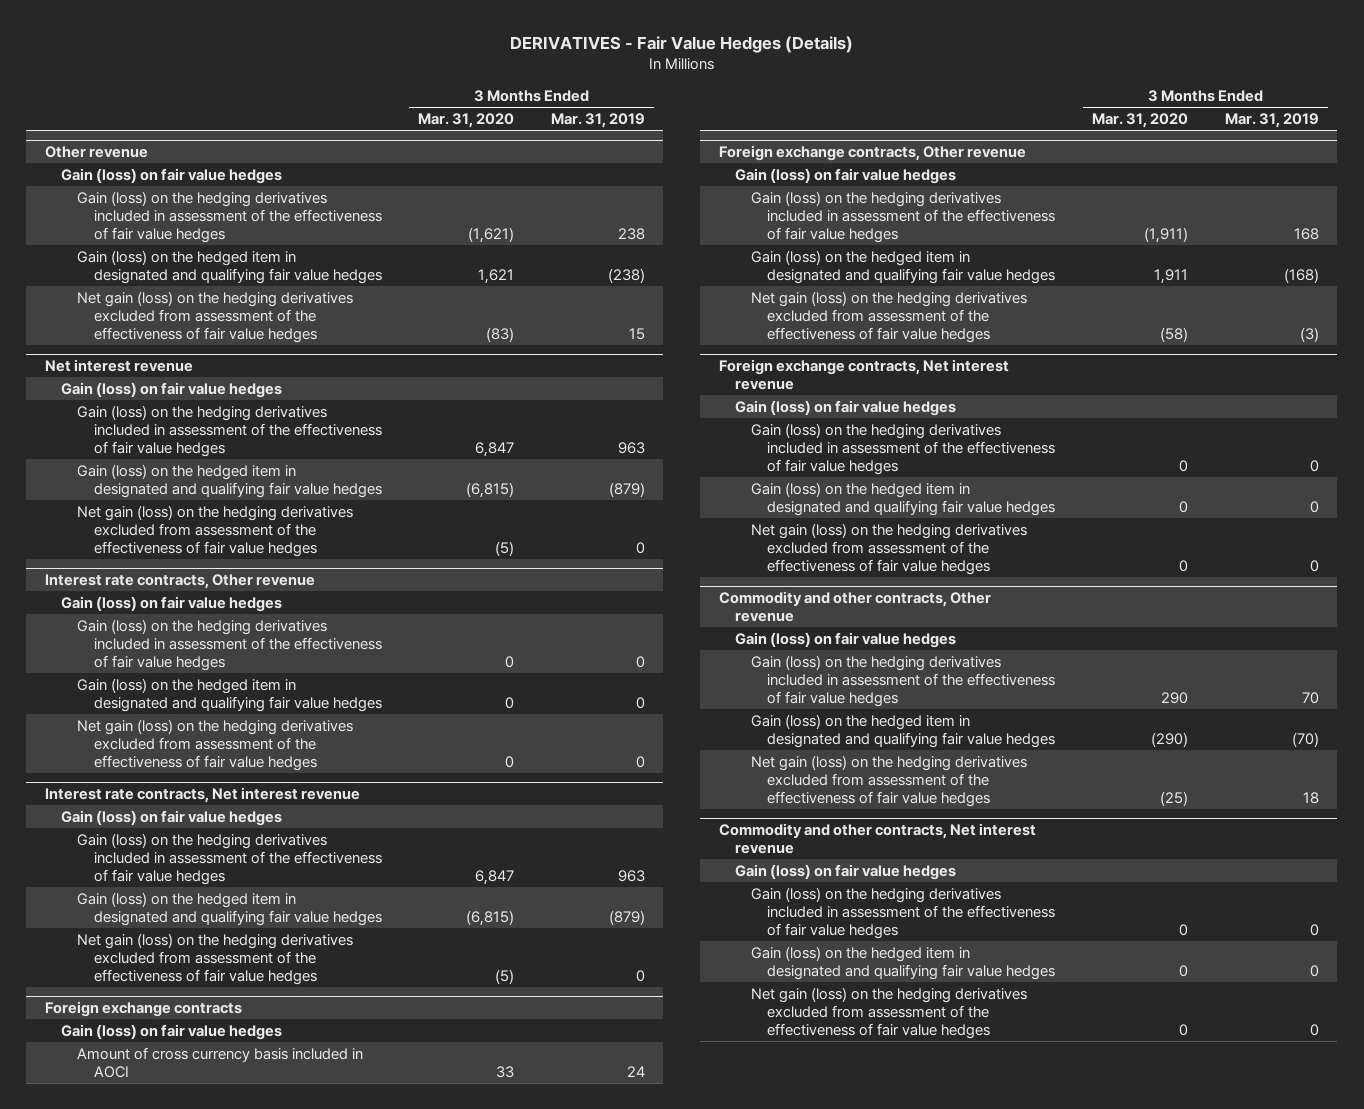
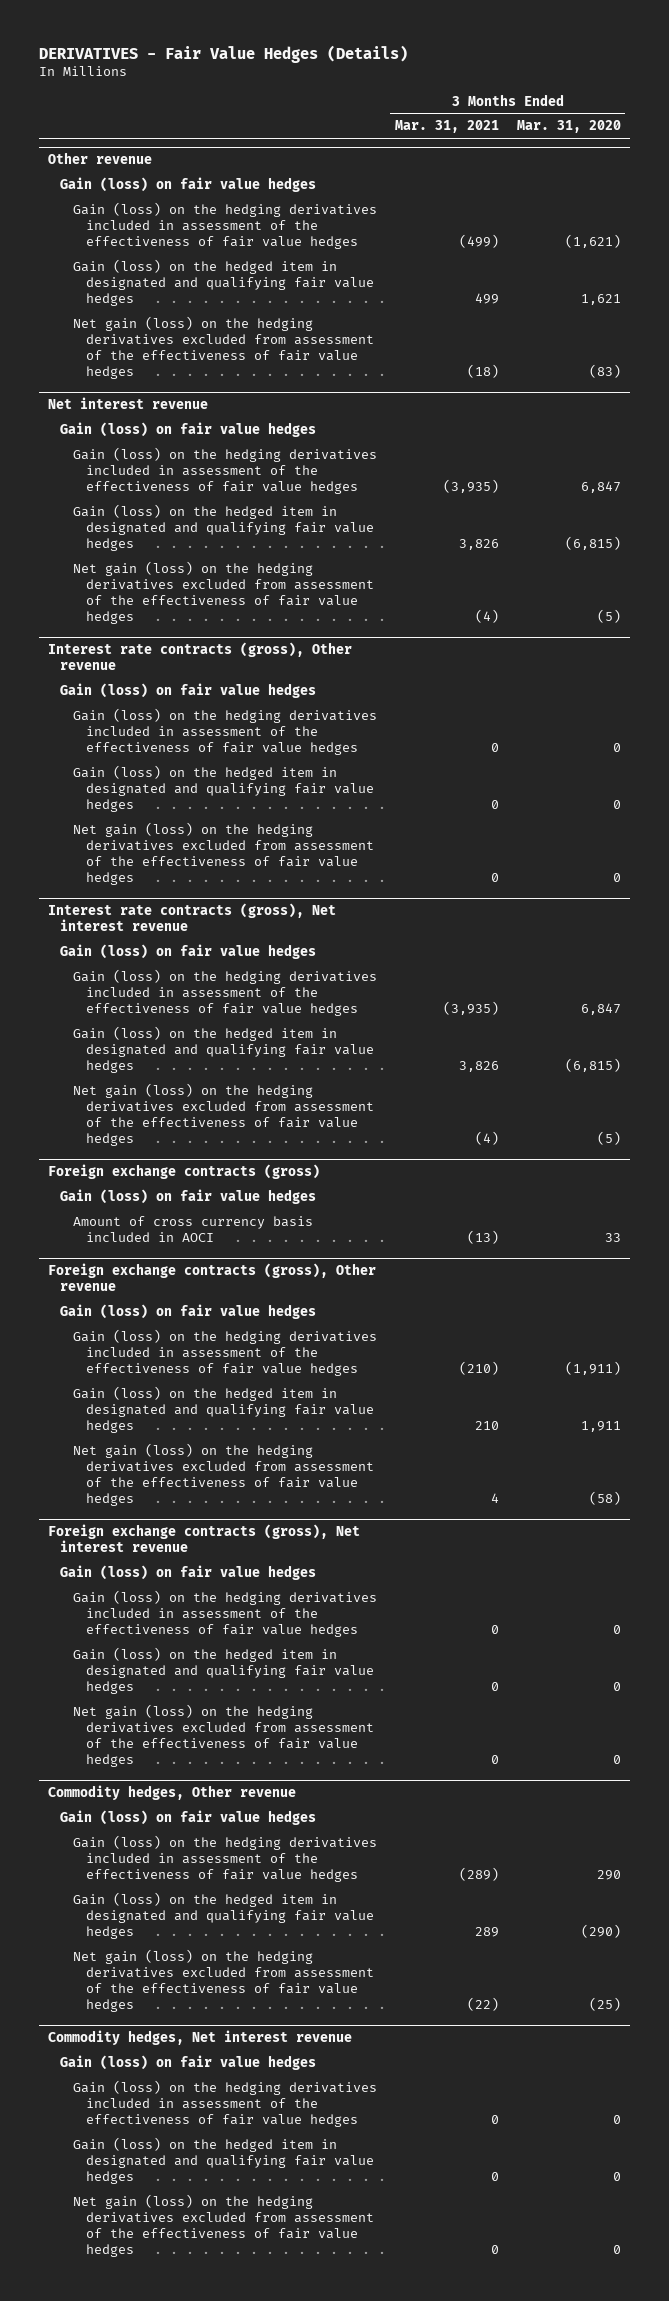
- | 3 Months Ended Mar. 31, 2020 | 3 Months Ended Mar. 31, 2019
+ | 3 Months Ended Mar. 31, 2021 | 3 Months Ended Mar. 31, 2020
- Interest rate contracts, Other revenue
+ Interest rate contracts (gross), Other revenue
- Interest rate contracts, Net interest revenue
+ Interest rate contracts (gross), Net interest revenue
- Foreign exchange contracts
+ Foreign exchange contracts (gross)
- Foreign exchange contracts, Other revenue
+ Foreign exchange contracts (gross), Other revenue
- Foreign exchange contracts, Net interest revenue
+ Foreign exchange contracts (gross), Net interest revenue
- Commodity and other contracts, Other revenue
+ Commodity hedges, Other revenue
- Commodity and other contracts, Net interest revenue
+ Commodity hedges, Net interest revenue

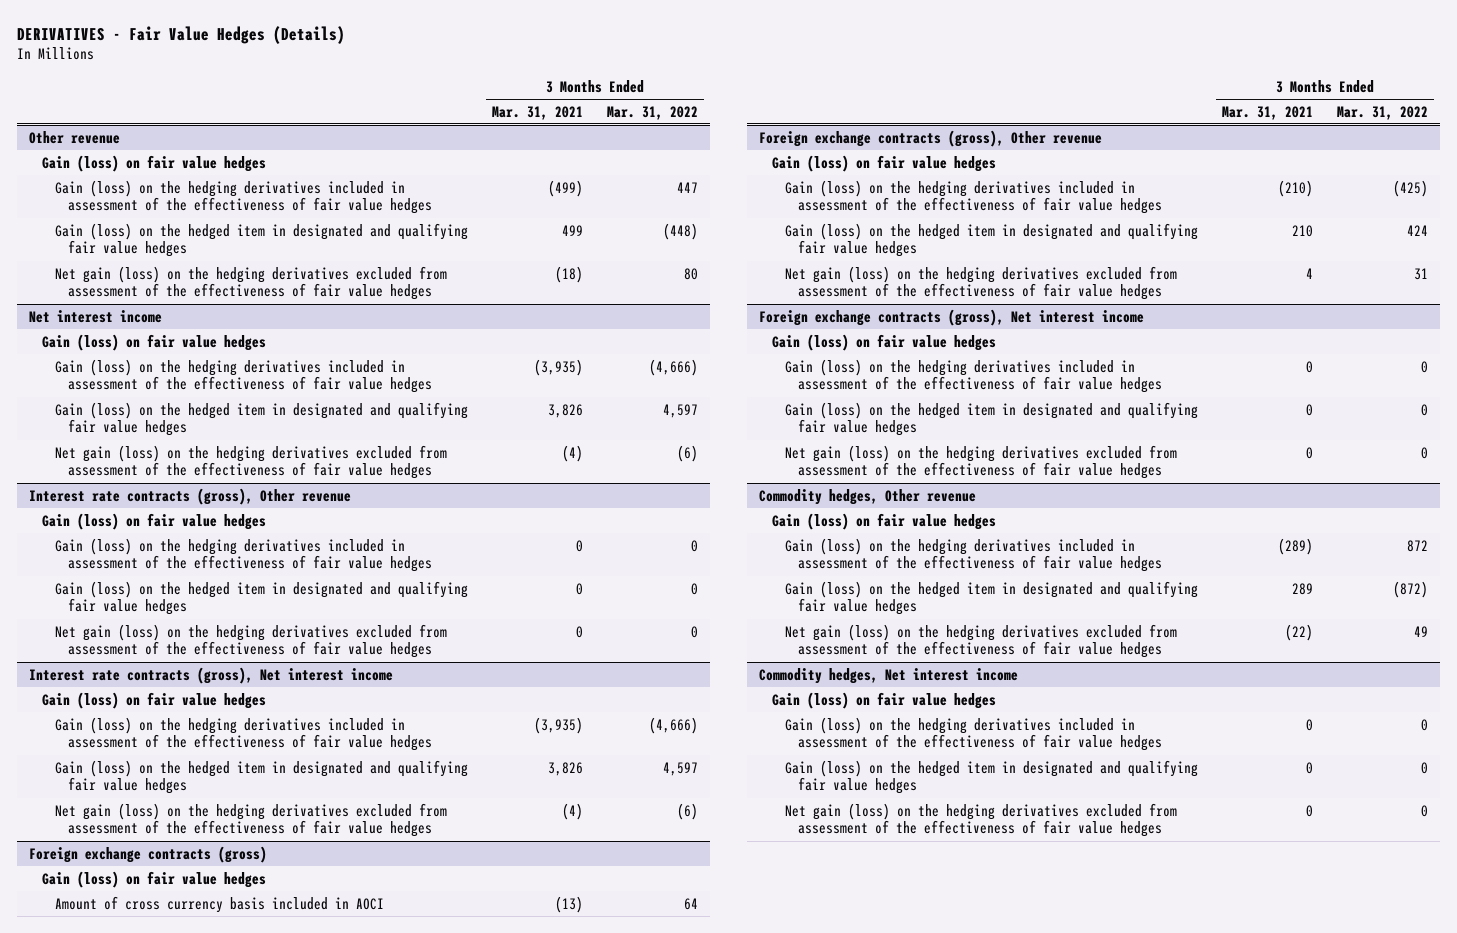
- | 3 Months Ended Mar. 31, 2021 | 3 Months Ended Mar. 31, 2020
+ | 3 Months Ended Mar. 31, 2021 | 3 Months Ended Mar. 31, 2022
- Net interest revenue
+ Net interest income
- Interest rate contracts (gross), Net interest revenue
+ Interest rate contracts (gross), Net interest income
- Foreign exchange contracts (gross), Net interest revenue
+ Foreign exchange contracts (gross), Net interest income
- Commodity hedges, Net interest revenue
+ Commodity hedges, Net interest income

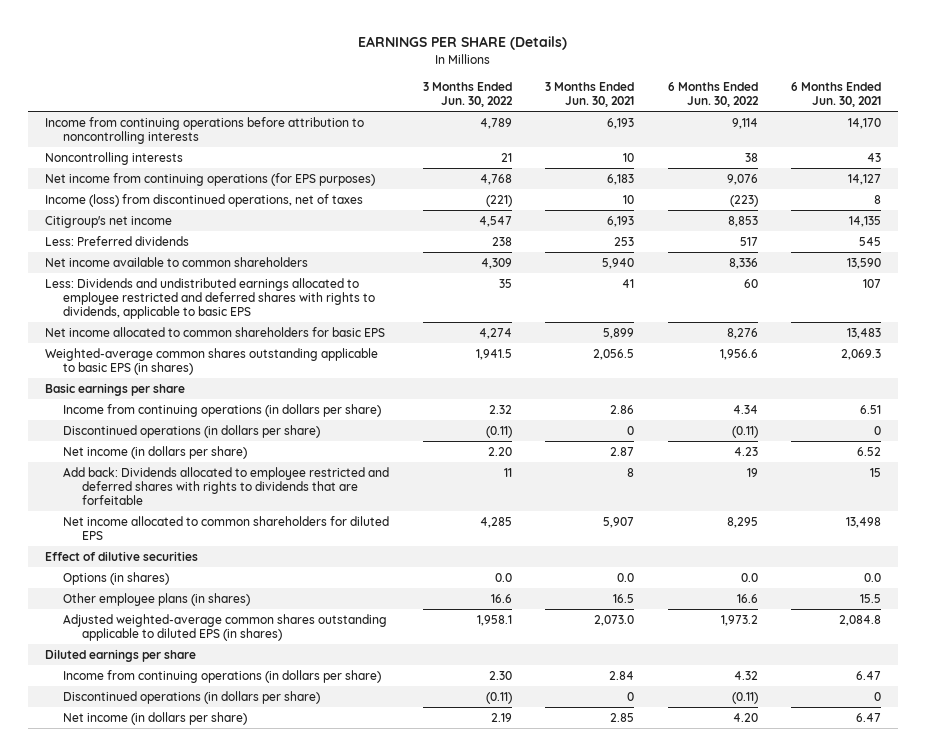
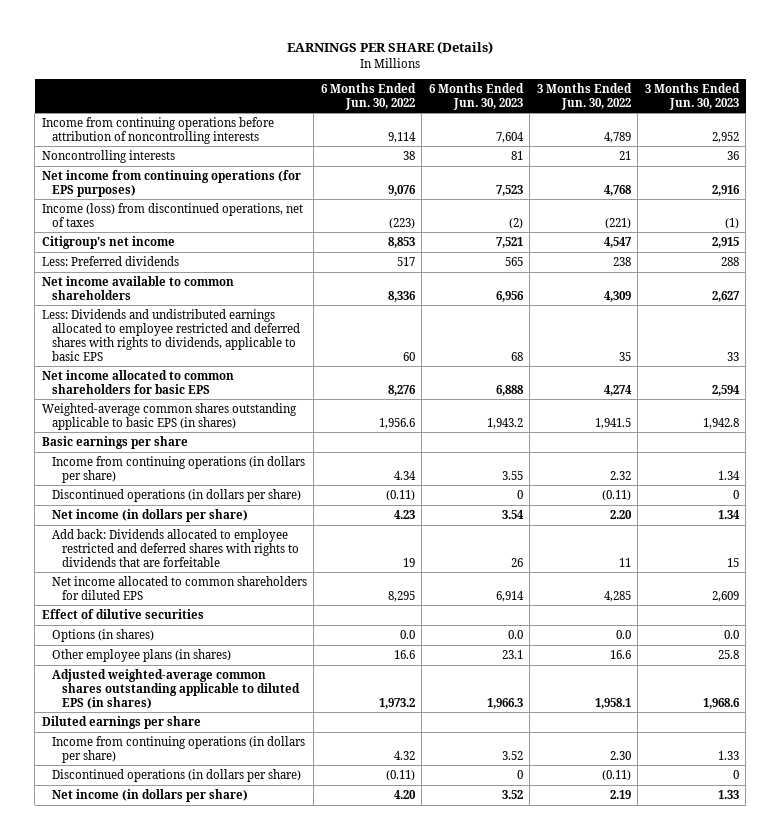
- | 3 Months Ended Jun. 30, 2022 | 3 Months Ended Jun. 30, 2021 | 6 Months Ended Jun. 30, 2022 | 6 Months Ended Jun. 30, 2021
+ | 6 Months Ended Jun. 30, 2022 | 6 Months Ended Jun. 30, 2023 | 3 Months Ended Jun. 30, 2022 | 3 Months Ended Jun. 30, 2023
- Income from continuing operations before attribution to noncontrolling interests | 4,789 | 6,193 | 9,114 | 14,170
+ Income from continuing operations before attribution of noncontrolling interests | 9,114 | 7,604 | 4,789 | 2,952

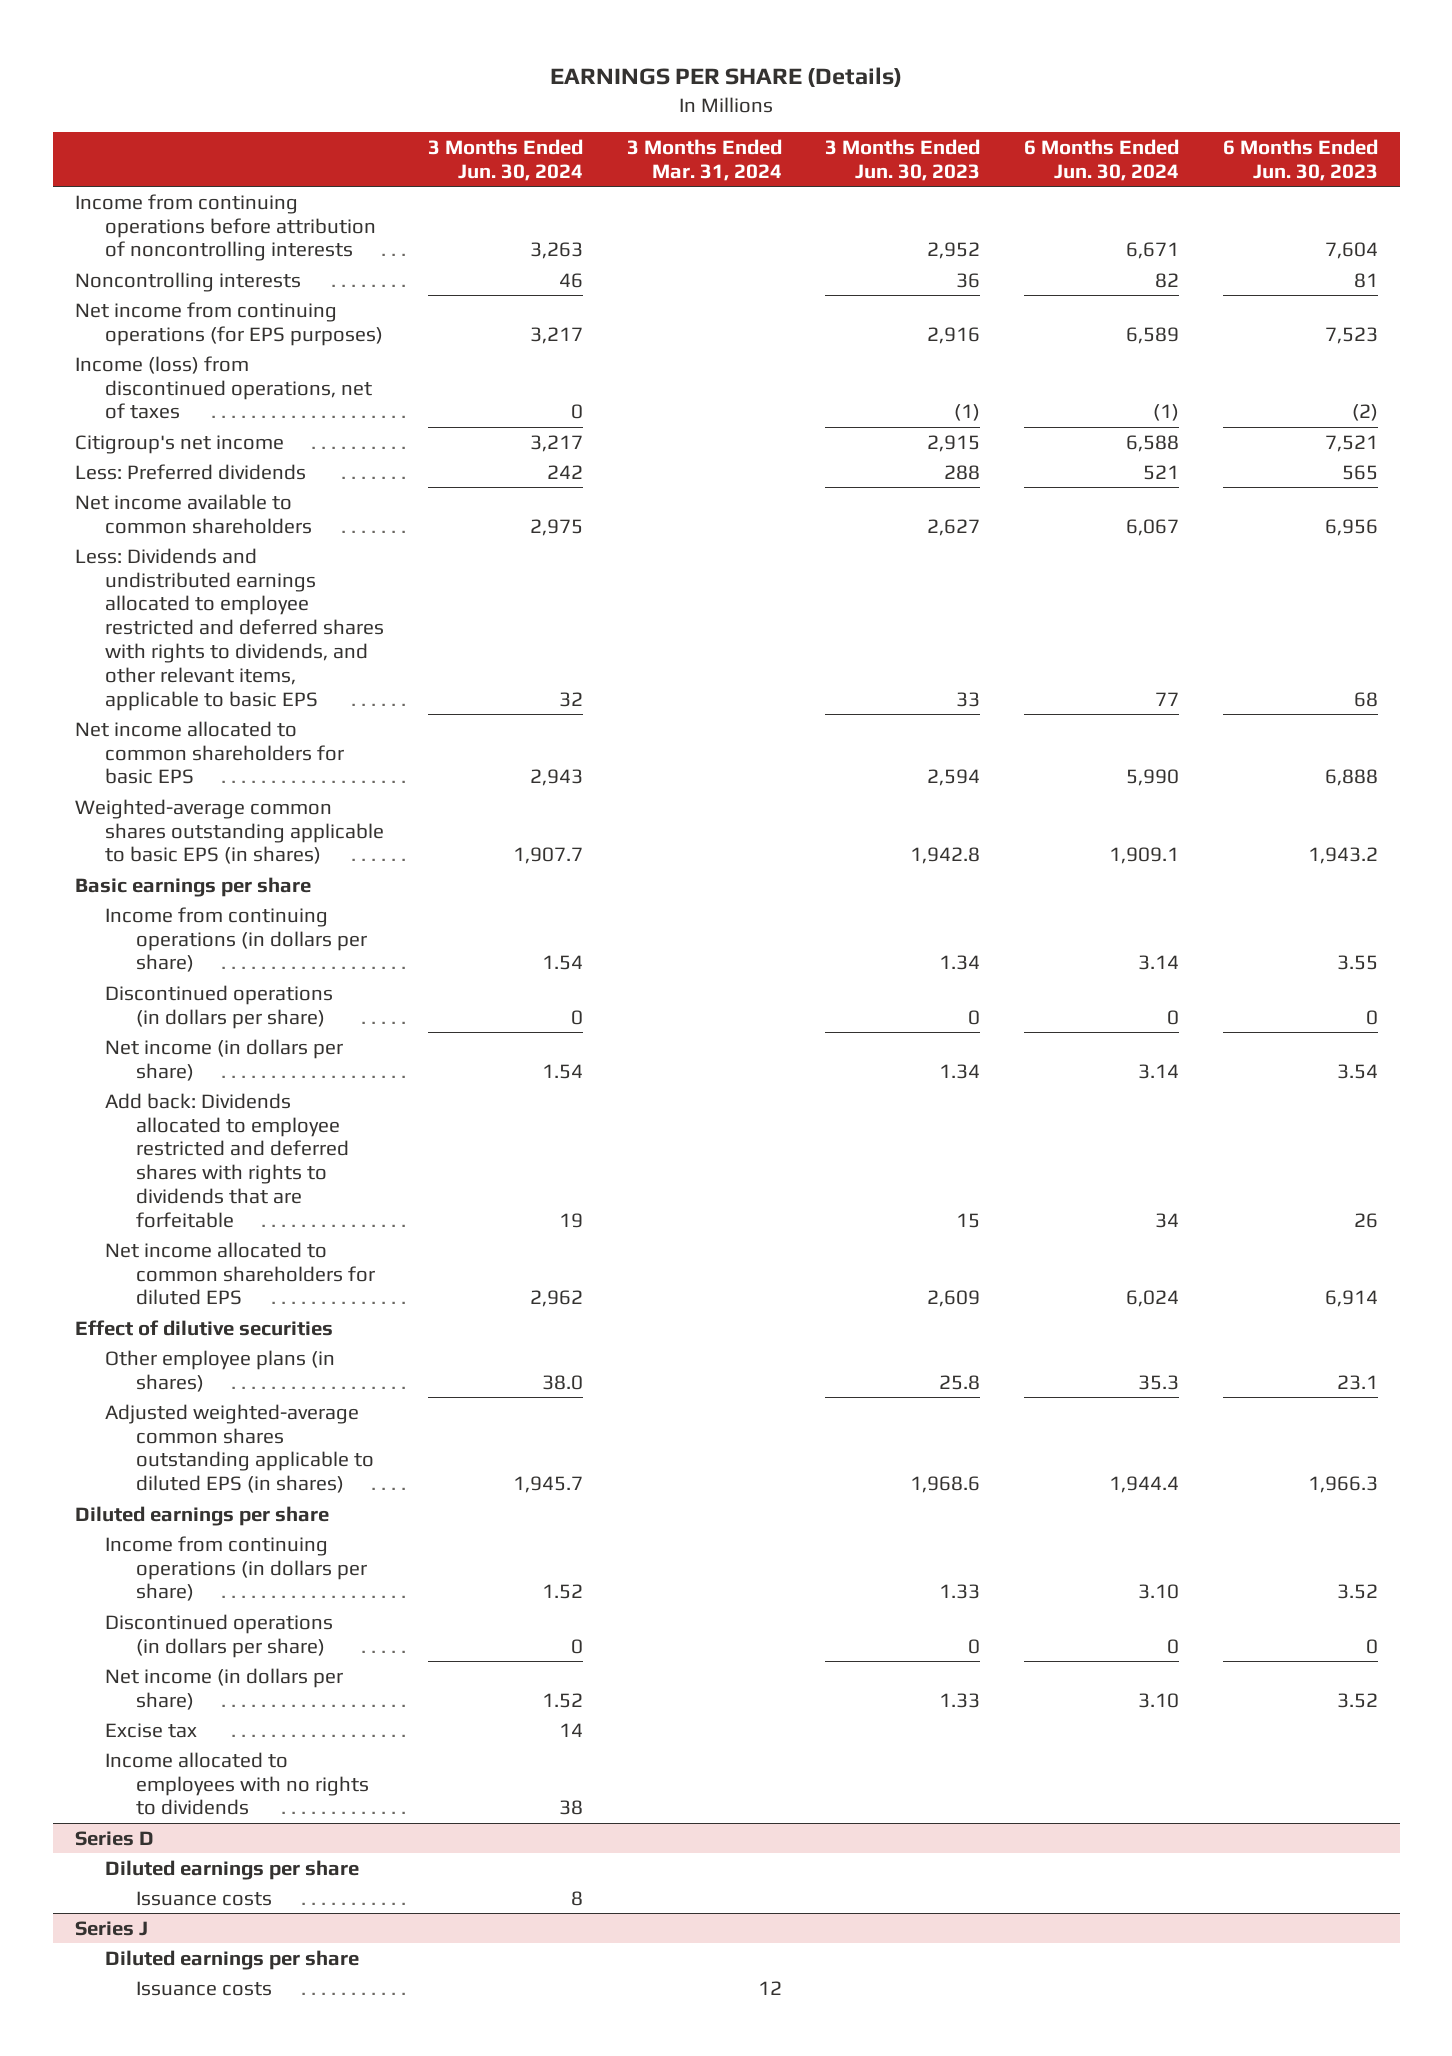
- | 6 Months Ended Jun. 30, 2022 | 6 Months Ended Jun. 30, 2023 | 3 Months Ended Jun. 30, 2022 | 3 Months Ended Jun. 30, 2023
+ | 3 Months Ended Jun. 30, 2024 | 3 Months Ended Mar. 31, 2024 | 3 Months Ended Jun. 30, 2023 | 6 Months Ended Jun. 30, 2024 | 6 Months Ended Jun. 30, 2023
- Less: Dividends and undistributed earnings allocated to employee restricted and deferred shares with rights to dividends, applicable to basic EPS | 60 | 68 | 35 | 33
+ Less: Dividends and undistributed earnings allocated to employee restricted and deferred shares with rights to dividends, and other relevant items, applicable to basic EPS | 32 | | 33 | 77 | 68
- Options (in shares) | 0.0 | 0.0 | 0.0 | 0.0
+ Excise tax | 14 | | | |
+ Income allocated to employees with no rights to dividends | 38 | | | |
+ Series D
+ Diluted earnings per share
+ Issuance costs | 8 | | | |
+ Series J
+ Diluted earnings per share
+ Issuance costs | | 12 | | |

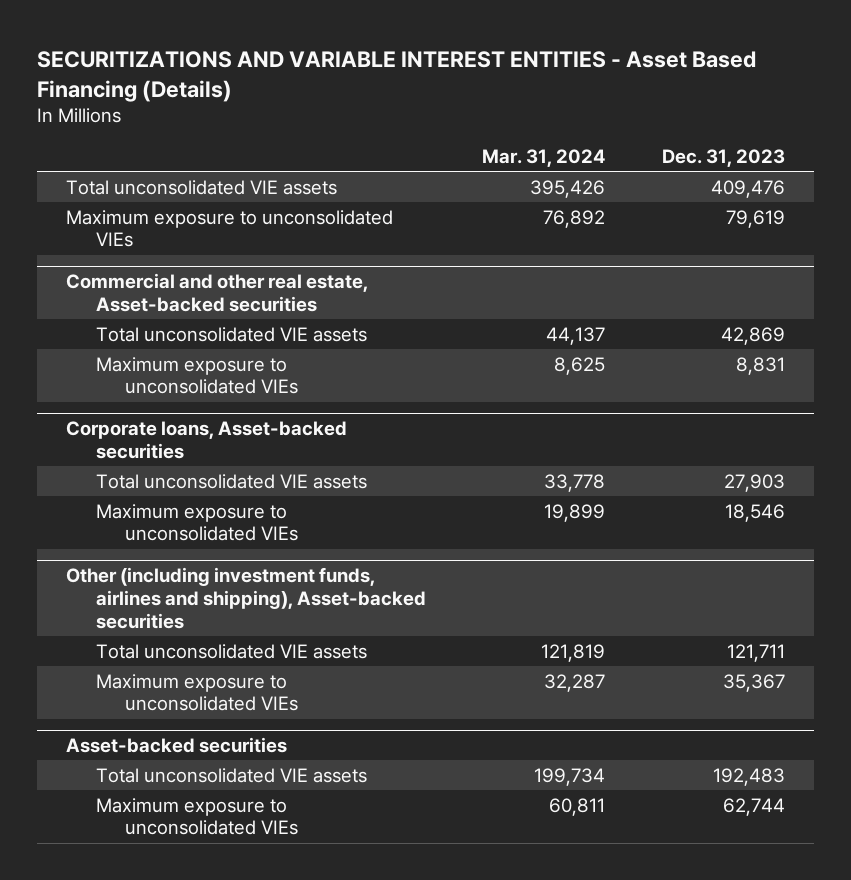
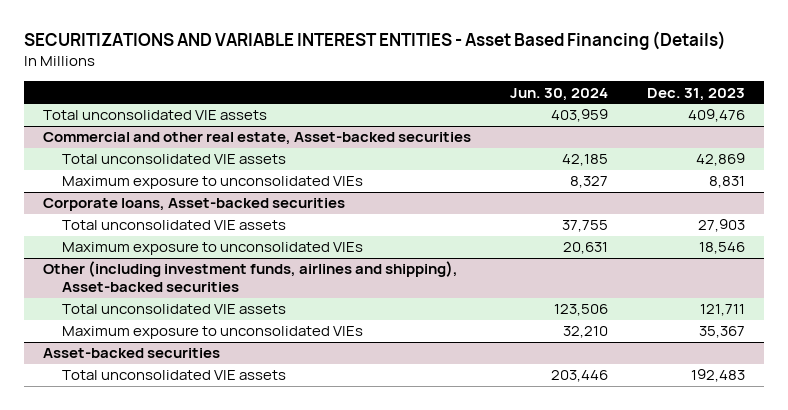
- | Mar. 31, 2024 | Dec. 31, 2023
+ | Jun. 30, 2024 | Dec. 31, 2023
- Maximum exposure to unconsolidated VIEs | 76,892 | 79,619
@ Asset-backed securities
- Maximum exposure to unconsolidated VIEs | 60,811 | 62,744

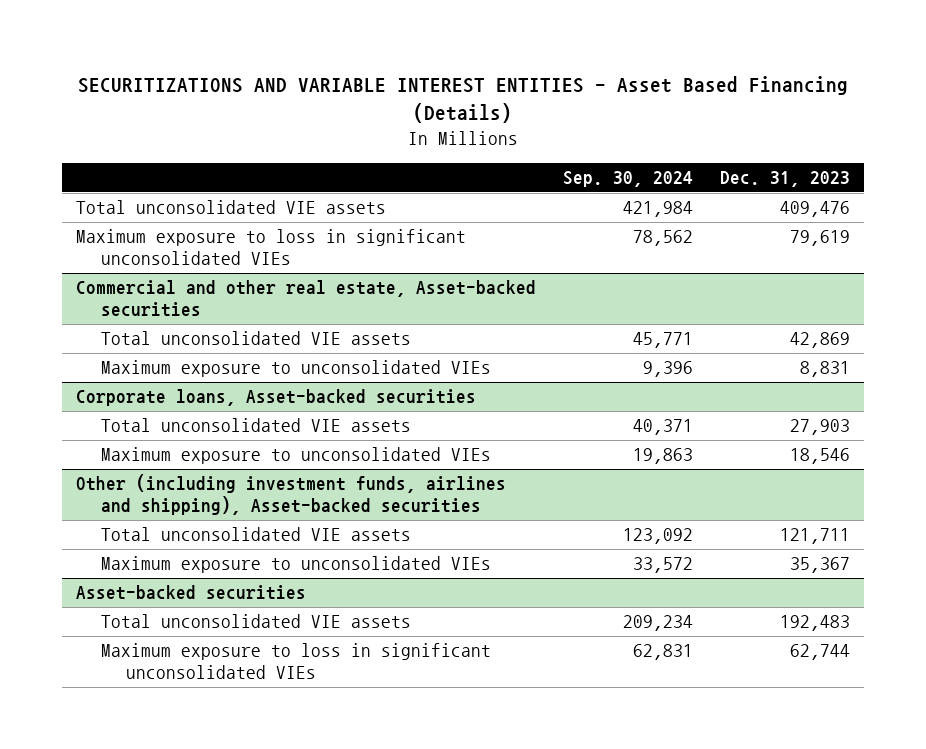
- | Jun. 30, 2024 | Dec. 31, 2023
+ | Sep. 30, 2024 | Dec. 31, 2023
+ Maximum exposure to loss in significant unconsolidated VIEs | 78,562 | 79,619
@ Asset-backed securities
+ Maximum exposure to loss in significant unconsolidated VIEs | 62,831 | 62,744

